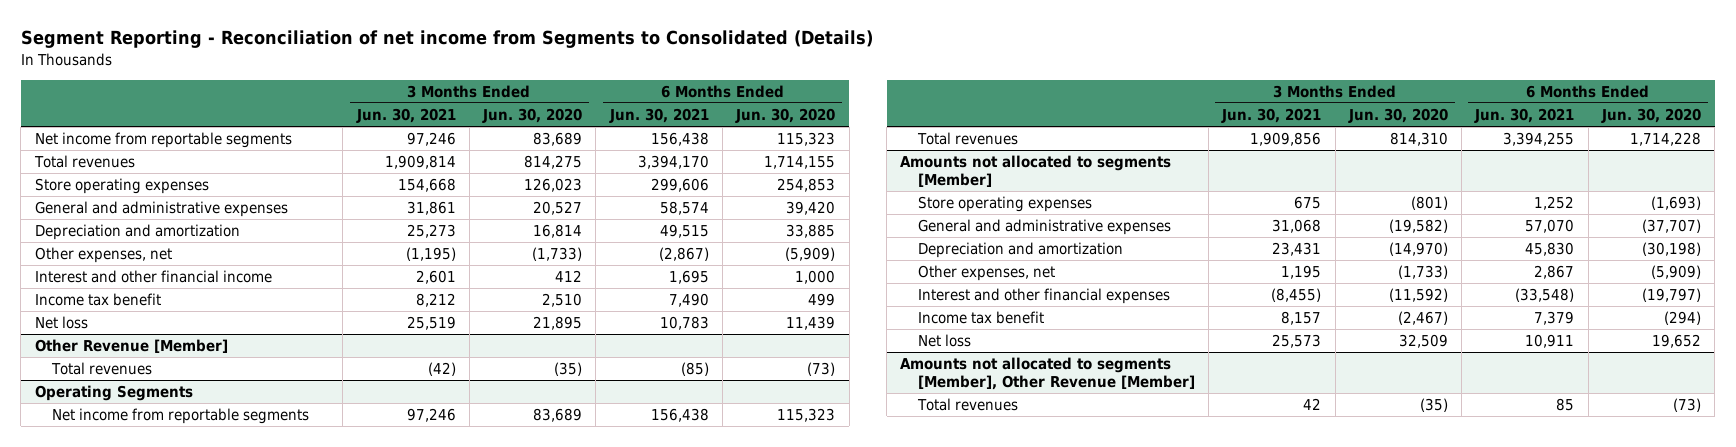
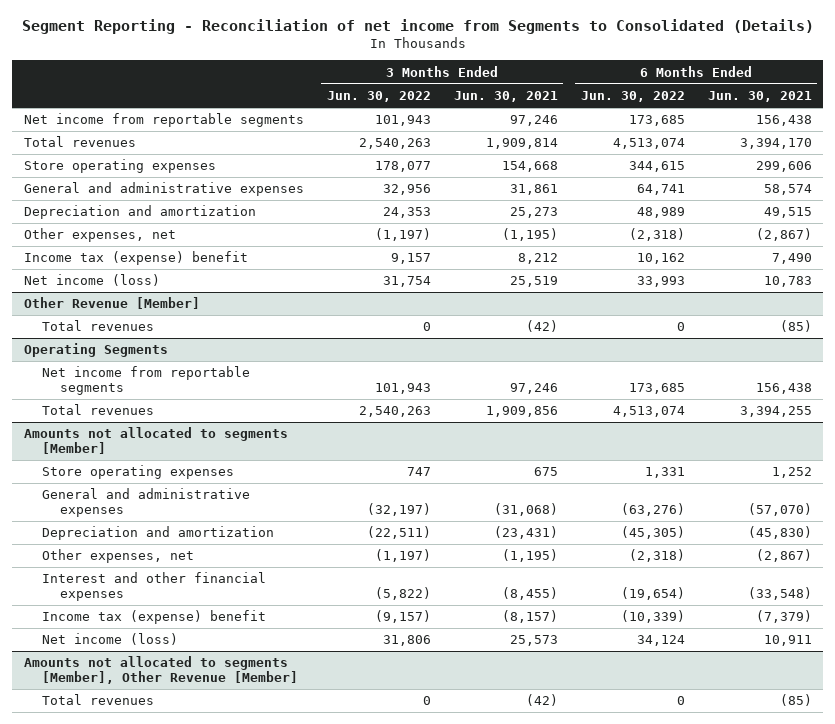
- | 3 Months Ended Jun. 30, 2021 | 3 Months Ended Jun. 30, 2020 | 6 Months Ended Jun. 30, 2021 | 6 Months Ended Jun. 30, 2020
+ | 3 Months Ended Jun. 30, 2022 | 3 Months Ended Jun. 30, 2021 | 6 Months Ended Jun. 30, 2022 | 6 Months Ended Jun. 30, 2021
- Interest and other financial income | 2,601 | 412 | 1,695 | 1,000
- Income tax benefit | 8,212 | 2,510 | 7,490 | 499
- Net loss | 25,519 | 21,895 | 10,783 | 11,439
+ Income tax (expense) benefit | 9,157 | 8,212 | 10,162 | 7,490
+ Net income (loss) | 31,754 | 25,519 | 33,993 | 10,783
@ Amounts not allocated to segments [Member]
- General and administrative expenses | 31,068 | (19,582) | 57,070 | (37,707)
- Depreciation and amortization | 23,431 | (14,970) | 45,830 | (30,198)
- Other expenses, net | 1,195 | (1,733) | 2,867 | (5,909)
+ General and administrative expenses | (32,197) | (31,068) | (63,276) | (57,070)
+ Depreciation and amortization | (22,511) | (23,431) | (45,305) | (45,830)
+ Other expenses, net | (1,197) | (1,195) | (2,318) | (2,867)
- Income tax benefit | 8,157 | (2,467) | 7,379 | (294)
- Net loss | 25,573 | 32,509 | 10,911 | 19,652
+ Income tax (expense) benefit | (9,157) | (8,157) | (10,339) | (7,379)
+ Net income (loss) | 31,806 | 25,573 | 34,124 | 10,911
@ Amounts not allocated to segments [Member], Other Revenue [Member]
- Total revenues | 42 | (35) | 85 | (73)
+ Total revenues | 0 | (42) | 0 | (85)

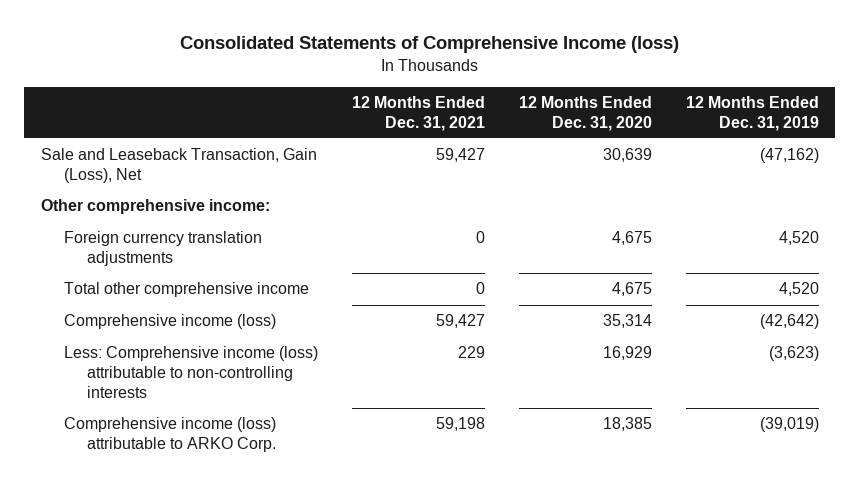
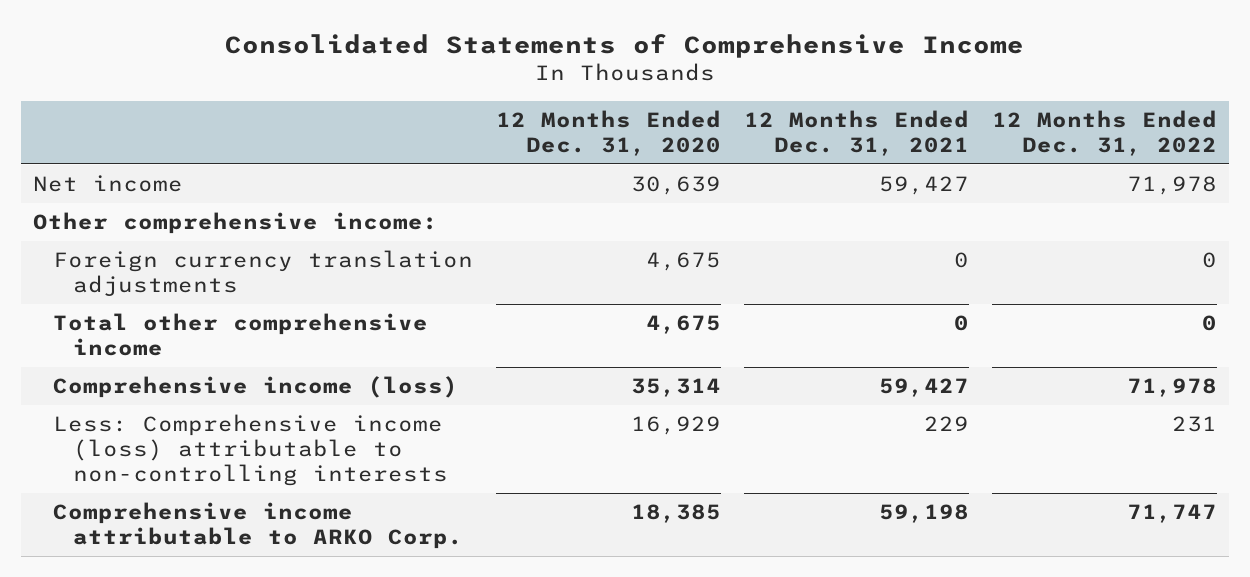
- Consolidated Statements of Comprehensive Income (loss)
+ Consolidated Statements of Comprehensive Income
- | 12 Months Ended Dec. 31, 2021 | 12 Months Ended Dec. 31, 2020 | 12 Months Ended Dec. 31, 2019
+ | 12 Months Ended Dec. 31, 2020 | 12 Months Ended Dec. 31, 2021 | 12 Months Ended Dec. 31, 2022
- Sale and Leaseback Transaction, Gain (Loss), Net | 59,427 | 30,639 | (47,162)
+ Net income | 30,639 | 59,427 | 71,978
- Comprehensive income (loss) attributable to ARKO Corp. | 59,198 | 18,385 | (39,019)
+ Comprehensive income attributable to ARKO Corp. | 18,385 | 59,198 | 71,747

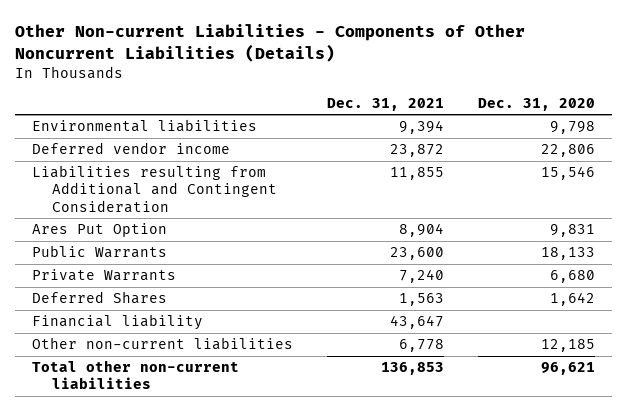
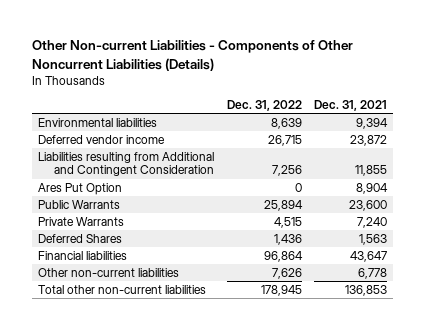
- | Dec. 31, 2021 | Dec. 31, 2020
+ | Dec. 31, 2022 | Dec. 31, 2021
- Financial liability | 43,647 |
+ Financial liabilities | 96,864 | 43,647

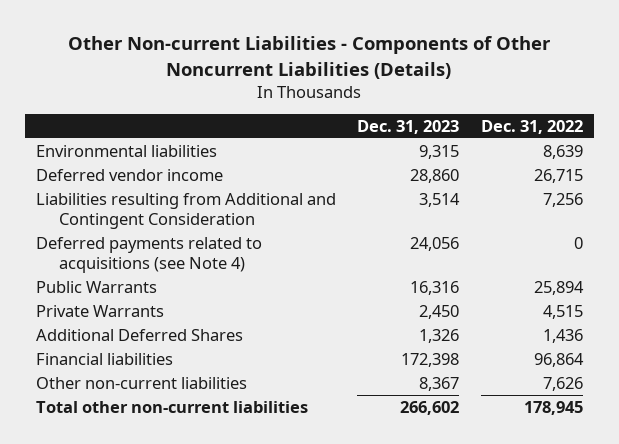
- | Dec. 31, 2022 | Dec. 31, 2021
+ | Dec. 31, 2023 | Dec. 31, 2022
- Ares Put Option | 0 | 8,904
+ Deferred payments related to acquisitions (see Note 4) | 24,056 | 0
- Deferred Shares | 1,436 | 1,563
+ Additional Deferred Shares | 1,326 | 1,436

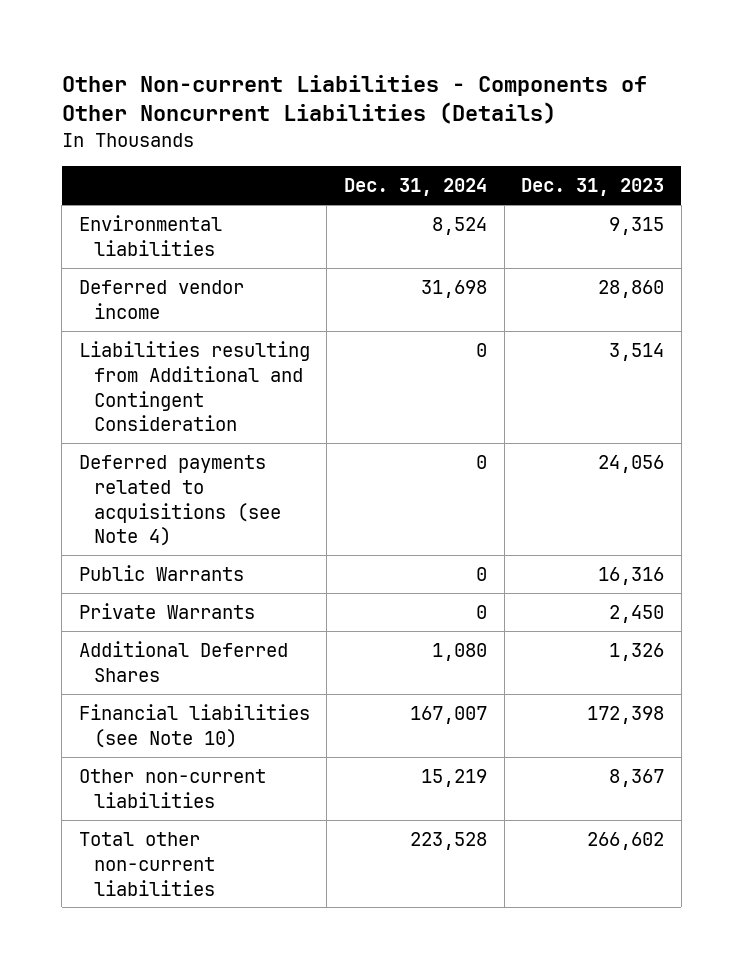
- | Dec. 31, 2023 | Dec. 31, 2022
+ | Dec. 31, 2024 | Dec. 31, 2023
- Financial liabilities | 172,398 | 96,864
+ Financial liabilities (see Note 10) | 167,007 | 172,398

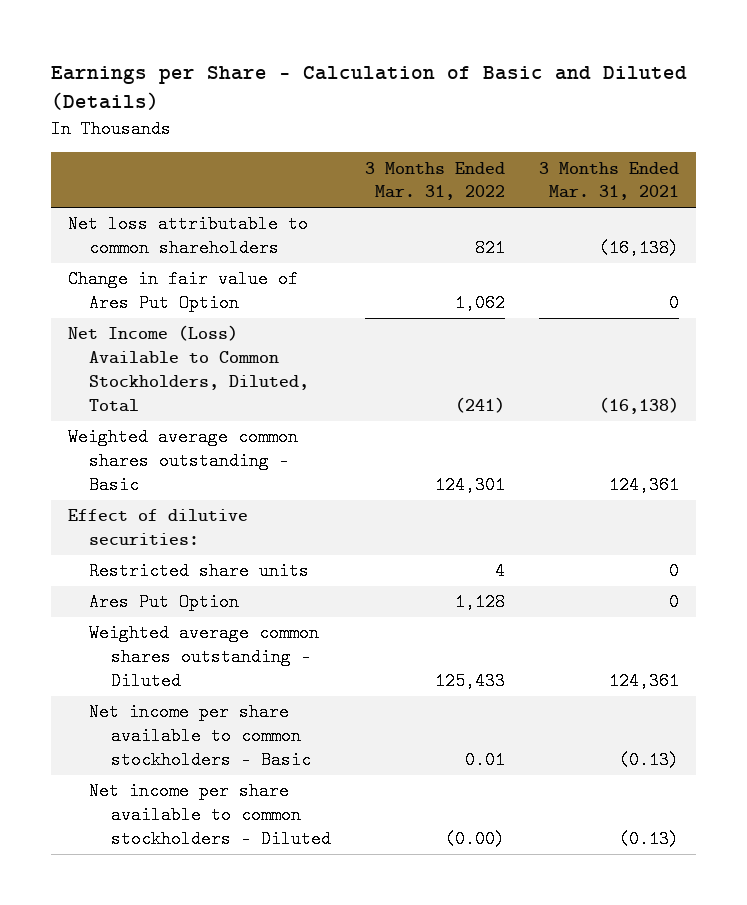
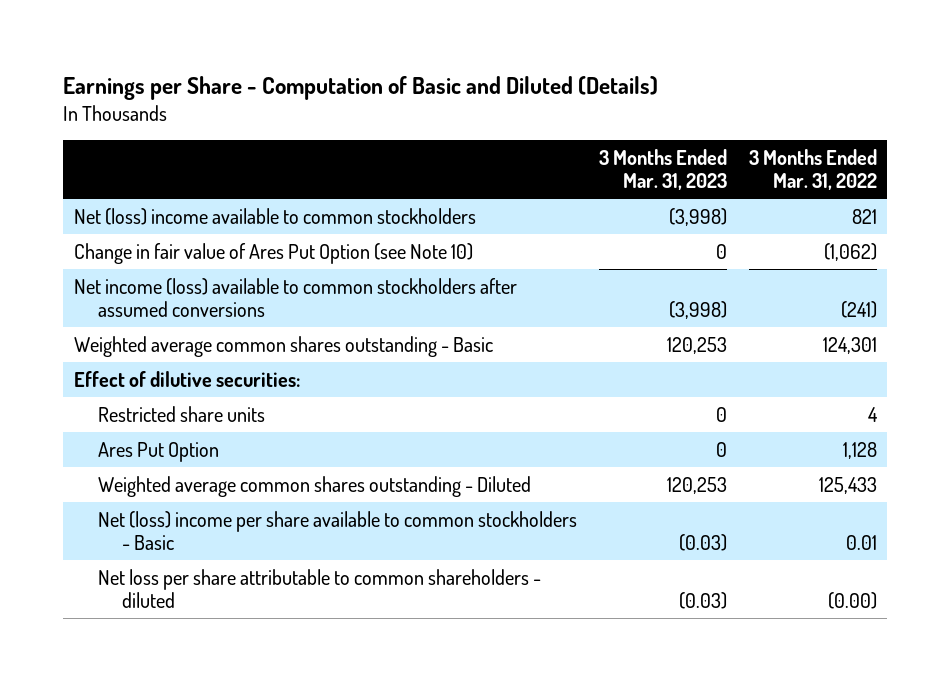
- Earnings per Share - Calculation of Basic and Diluted (Details)
+ Earnings per Share - Computation of Basic and Diluted (Details)
- | 3 Months Ended Mar. 31, 2022 | 3 Months Ended Mar. 31, 2021
+ | 3 Months Ended Mar. 31, 2023 | 3 Months Ended Mar. 31, 2022
- Net loss attributable to common shareholders | 821 | (16,138)
- Change in fair value of Ares Put Option | 1,062 | 0
- Net Income (Loss) Available to Common Stockholders, Diluted, Total | (241) | (16,138)
+ Net (loss) income available to common stockholders | (3,998) | 821
+ Change in fair value of Ares Put Option (see Note 10) | 0 | (1,062)
+ Net income (loss) available to common stockholders after assumed conversions | (3,998) | (241)
- Net income per share available to common stockholders - Basic | 0.01 | (0.13)
- Net income per share available to common stockholders - Diluted | (0.00) | (0.13)
+ Net (loss) income per share available to common stockholders - Basic | (0.03) | 0.01
+ Net loss per share attributable to common shareholders - diluted | (0.03) | (0.00)

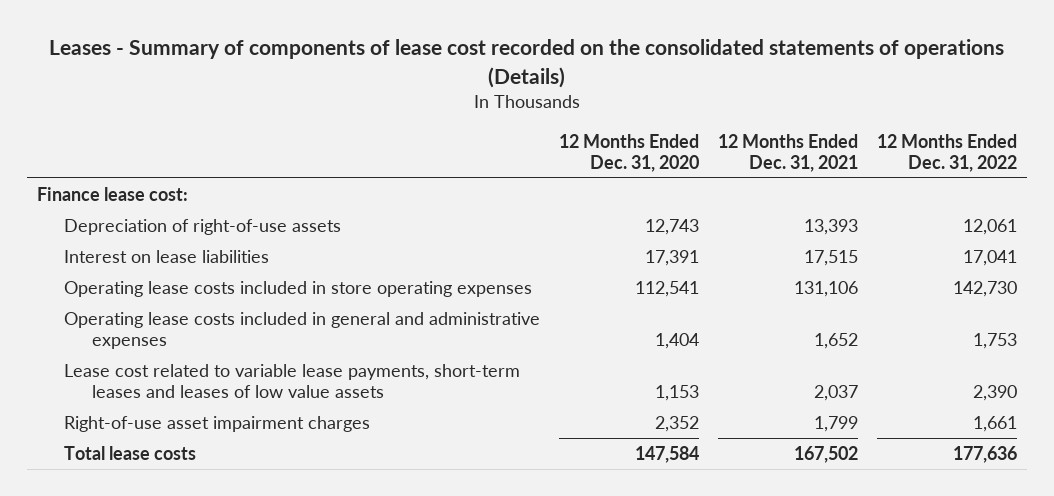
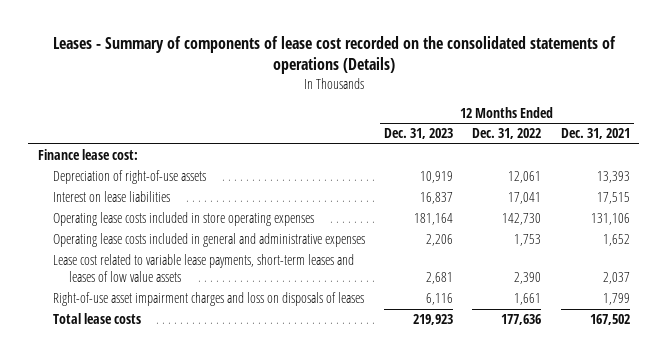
- | 12 Months Ended Dec. 31, 2020 | 12 Months Ended Dec. 31, 2021 | 12 Months Ended Dec. 31, 2022
+ | 12 Months Ended Dec. 31, 2023 | 12 Months Ended Dec. 31, 2022 | 12 Months Ended Dec. 31, 2021
- Right-of-use asset impairment charges | 2,352 | 1,799 | 1,661
+ Right-of-use asset impairment charges and loss on disposals of leases | 6,116 | 1,661 | 1,799

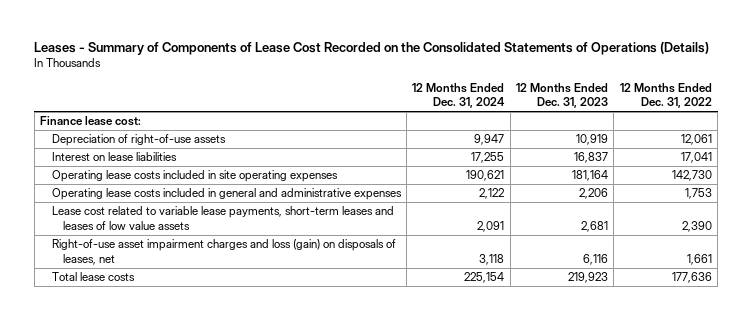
- Leases - Summary of components of lease cost recorded on the consolidated statements of operations (Details)
+ Leases - Summary of Components of Lease Cost Recorded on the Consolidated Statements of Operations (Details)
- | 12 Months Ended Dec. 31, 2023 | 12 Months Ended Dec. 31, 2022 | 12 Months Ended Dec. 31, 2021
+ | 12 Months Ended Dec. 31, 2024 | 12 Months Ended Dec. 31, 2023 | 12 Months Ended Dec. 31, 2022
- Operating lease costs included in store operating expenses | 181,164 | 142,730 | 131,106
+ Operating lease costs included in site operating expenses | 190,621 | 181,164 | 142,730
- Right-of-use asset impairment charges and loss on disposals of leases | 6,116 | 1,661 | 1,799
+ Right-of-use asset impairment charges and loss (gain) on disposals of leases, net | 3,118 | 6,116 | 1,661

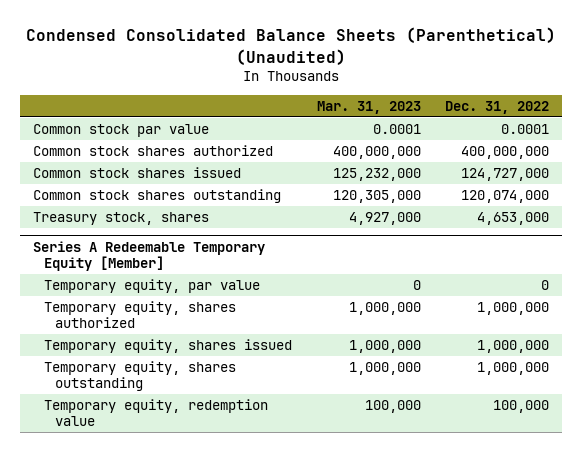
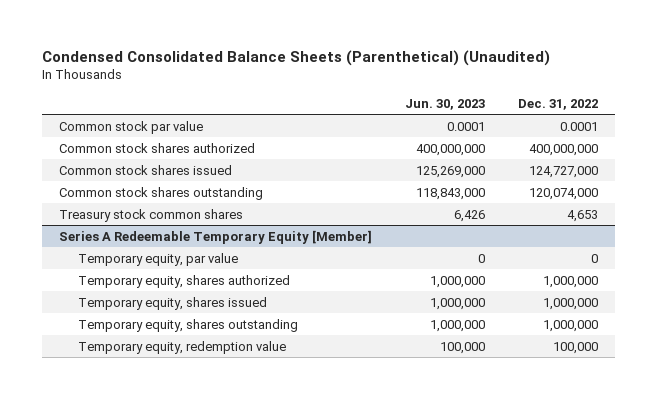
- | Mar. 31, 2023 | Dec. 31, 2022
+ | Jun. 30, 2023 | Dec. 31, 2022
- Treasury stock, shares | 4,927,000 | 4,653,000
+ Treasury stock common shares | 6,426 | 4,653

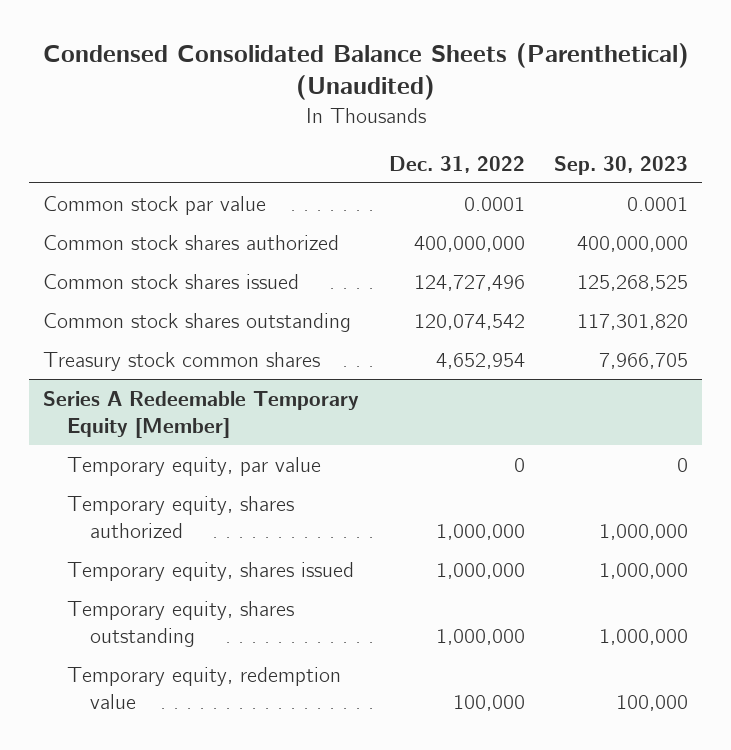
- | Jun. 30, 2023 | Dec. 31, 2022
+ | Dec. 31, 2022 | Sep. 30, 2023
- Common stock shares issued | 125,269,000 | 124,727,000
- Common stock shares outstanding | 118,843,000 | 120,074,000
- Treasury stock common shares | 6,426 | 4,653
+ Common stock shares issued | 124,727,496 | 125,268,525
+ Common stock shares outstanding | 120,074,542 | 117,301,820
+ Treasury stock common shares | 4,652,954 | 7,966,705

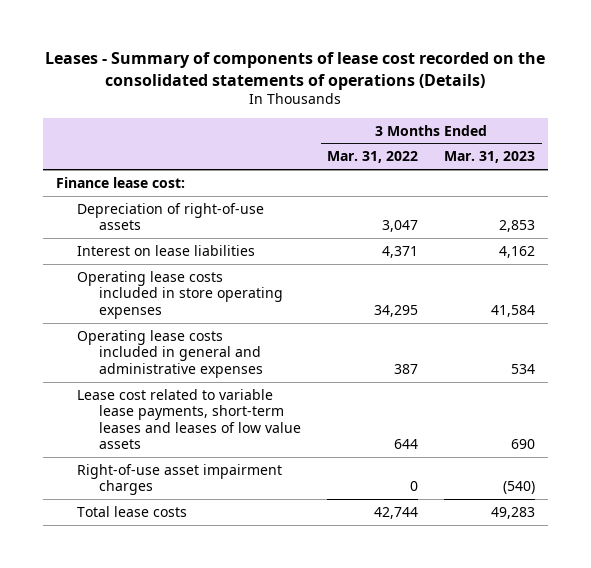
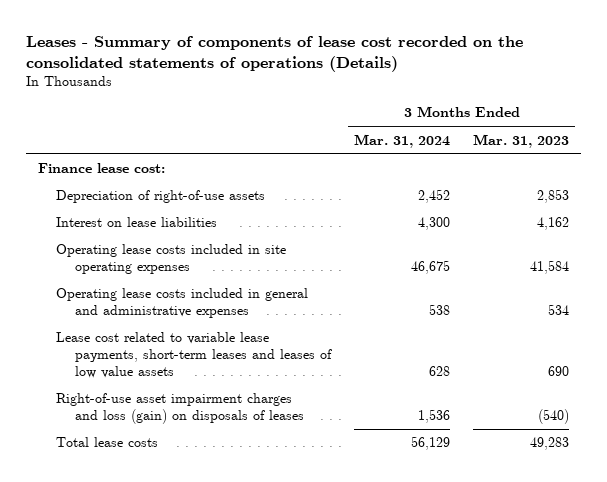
- | 3 Months Ended Mar. 31, 2022 | 3 Months Ended Mar. 31, 2023
+ | 3 Months Ended Mar. 31, 2024 | 3 Months Ended Mar. 31, 2023
- Operating lease costs included in store operating expenses | 34,295 | 41,584
+ Operating lease costs included in site operating expenses | 46,675 | 41,584
- Right-of-use asset impairment charges | 0 | (540)
+ Right-of-use asset impairment charges and loss (gain) on disposals of leases | 1,536 | (540)

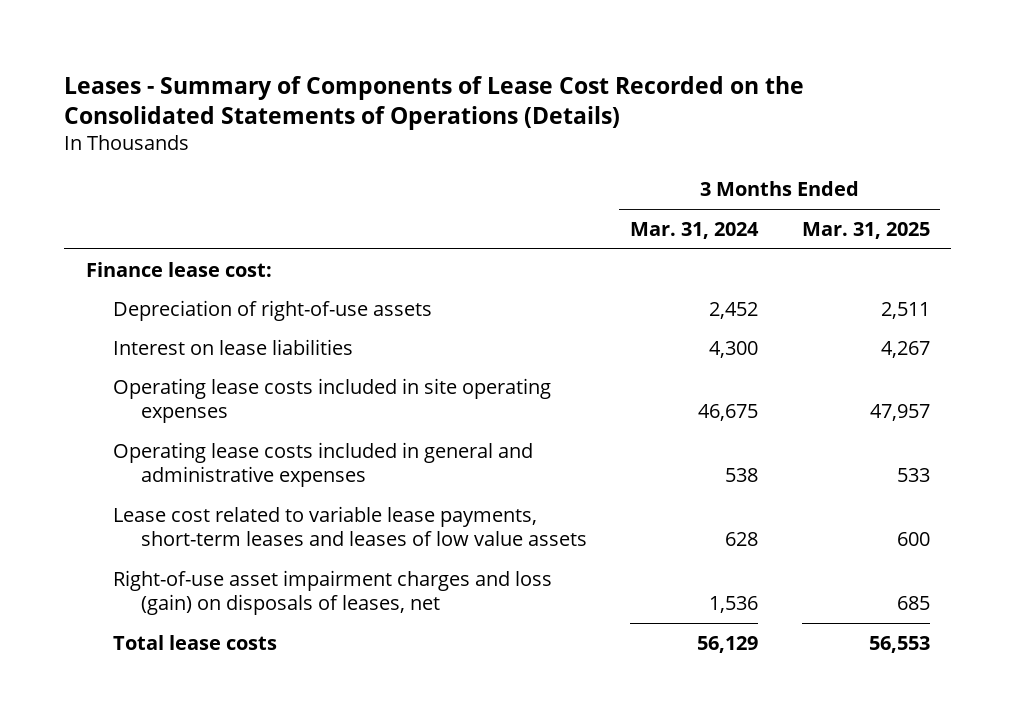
- Leases - Summary of components of lease cost recorded on the consolidated statements of operations (Details)
+ Leases - Summary of Components of Lease Cost Recorded on the Consolidated Statements of Operations (Details)
- | 3 Months Ended Mar. 31, 2024 | 3 Months Ended Mar. 31, 2023
+ | 3 Months Ended Mar. 31, 2024 | 3 Months Ended Mar. 31, 2025
- Right-of-use asset impairment charges and loss (gain) on disposals of leases | 1,536 | (540)
+ Right-of-use asset impairment charges and loss (gain) on disposals of leases, net | 1,536 | 685

